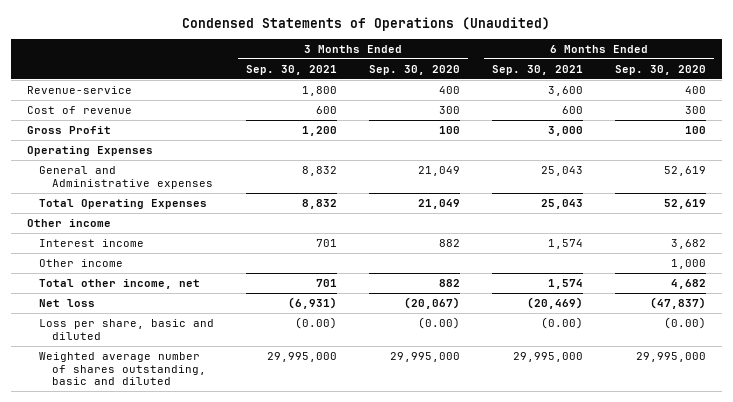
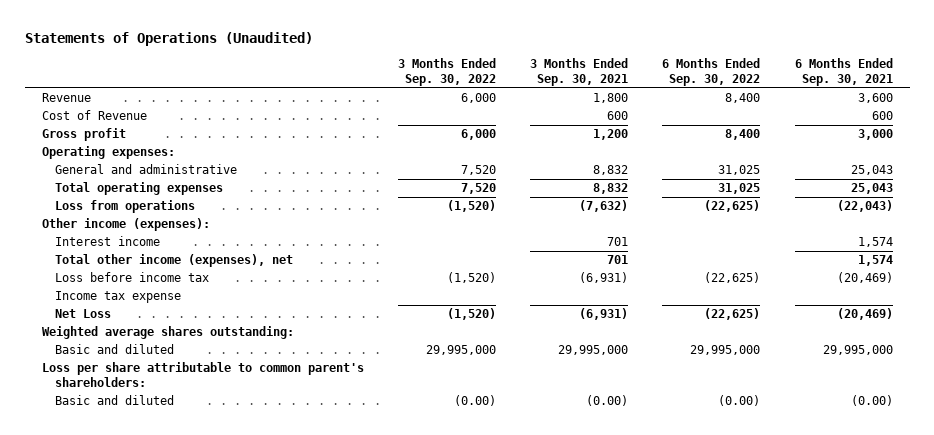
- Condensed Statements of Operations (Unaudited)
+ Statements of Operations (Unaudited)
- | 3 Months Ended Sep. 30, 2021 | 3 Months Ended Sep. 30, 2020 | 6 Months Ended Sep. 30, 2021 | 6 Months Ended Sep. 30, 2020
+ | 3 Months Ended Sep. 30, 2022 | 3 Months Ended Sep. 30, 2021 | 6 Months Ended Sep. 30, 2022 | 6 Months Ended Sep. 30, 2021
- Revenue-service | 1,800 | 400 | 3,600 | 400
- Cost of revenue | 600 | 300 | 600 | 300
- Gross Profit | 1,200 | 100 | 3,000 | 100
- Operating Expenses
- General and Administrative expenses | 8,832 | 21,049 | 25,043 | 52,619
- Total Operating Expenses | 8,832 | 21,049 | 25,043 | 52,619
- Other income
+ Revenue | 6,000 | 1,800 | 8,400 | 3,600
+ Cost of Revenue | | 600 | | 600
+ Gross profit | 6,000 | 1,200 | 8,400 | 3,000
+ Operating expenses:
+ General and administrative | 7,520 | 8,832 | 31,025 | 25,043
+ Total operating expenses | 7,520 | 8,832 | 31,025 | 25,043
+ Loss from operations | (1,520) | (7,632) | (22,625) | (22,043)
+ Other income (expenses):
- Other income | | | | 1,000
- Total other income, net | 701 | 882 | 1,574 | 4,682
- Net loss | (6,931) | (20,067) | (20,469) | (47,837)
- Loss per share, basic and diluted | (0.00) | (0.00) | (0.00) | (0.00)
- Weighted average number of shares outstanding, basic and diluted | 29,995,000 | 29,995,000 | 29,995,000 | 29,995,000
+ Total other income (expenses), net | | 701 | | 1,574
+ Loss before income tax | (1,520) | (6,931) | (22,625) | (20,469)
+ Income tax expense
+ Net Loss | (1,520) | (6,931) | (22,625) | (20,469)
+ Weighted average shares outstanding:
+ Basic and diluted | 29,995,000 | 29,995,000 | 29,995,000 | 29,995,000
+ Loss per share attributable to common parent's shareholders:
+ Basic and diluted | (0.00) | (0.00) | (0.00) | (0.00)

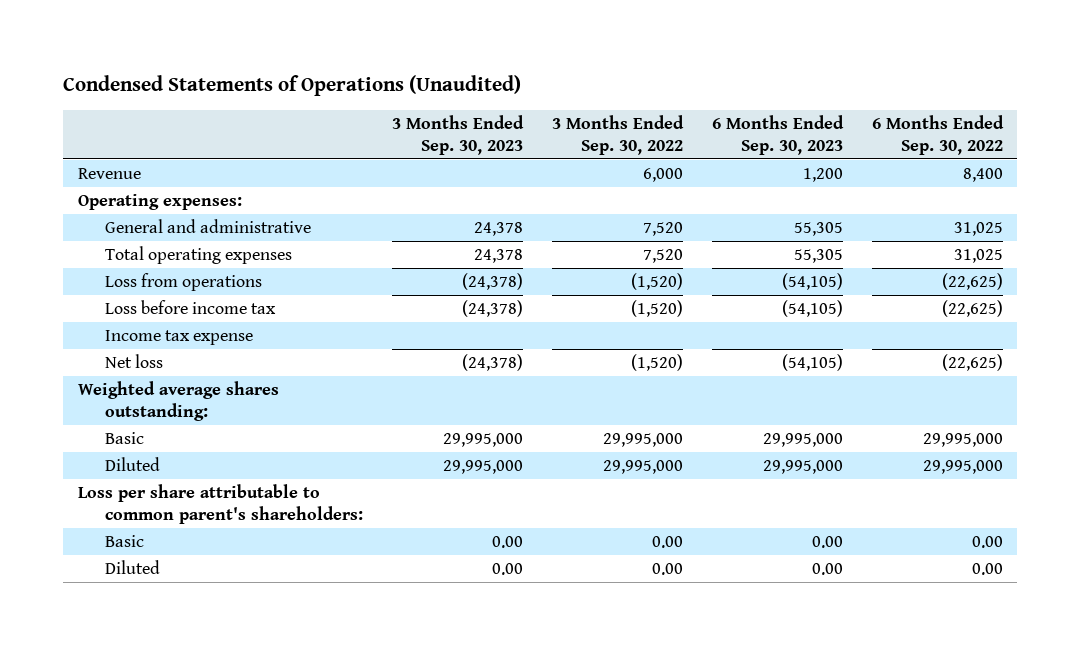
- Statements of Operations (Unaudited)
+ Condensed Statements of Operations (Unaudited)
- | 3 Months Ended Sep. 30, 2022 | 3 Months Ended Sep. 30, 2021 | 6 Months Ended Sep. 30, 2022 | 6 Months Ended Sep. 30, 2021
+ | 3 Months Ended Sep. 30, 2023 | 3 Months Ended Sep. 30, 2022 | 6 Months Ended Sep. 30, 2023 | 6 Months Ended Sep. 30, 2022
- Cost of Revenue | | 600 | | 600
- Gross profit | 6,000 | 1,200 | 8,400 | 3,000
- Other income (expenses):
- Interest income | | 701 | | 1,574
- Total other income (expenses), net | | 701 | | 1,574
- Net Loss | (1,520) | (6,931) | (22,625) | (20,469)
+ Net loss | (24,378) | (1,520) | (54,105) | (22,625)
- Basic and diluted | 29,995,000 | 29,995,000 | 29,995,000 | 29,995,000
+ Basic | 29,995,000 | 29,995,000 | 29,995,000 | 29,995,000
+ Diluted | 29,995,000 | 29,995,000 | 29,995,000 | 29,995,000
- Basic and diluted | (0.00) | (0.00) | (0.00) | (0.00)
+ Basic | 0.00 | 0.00 | 0.00 | 0.00
+ Diluted | 0.00 | 0.00 | 0.00 | 0.00

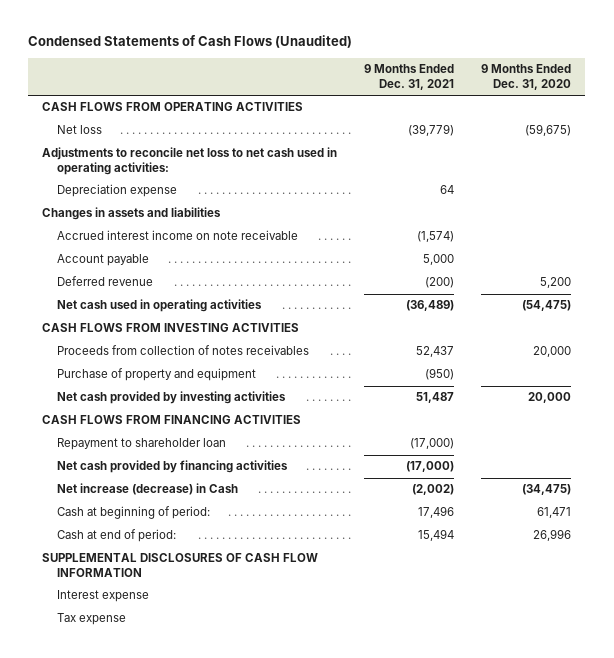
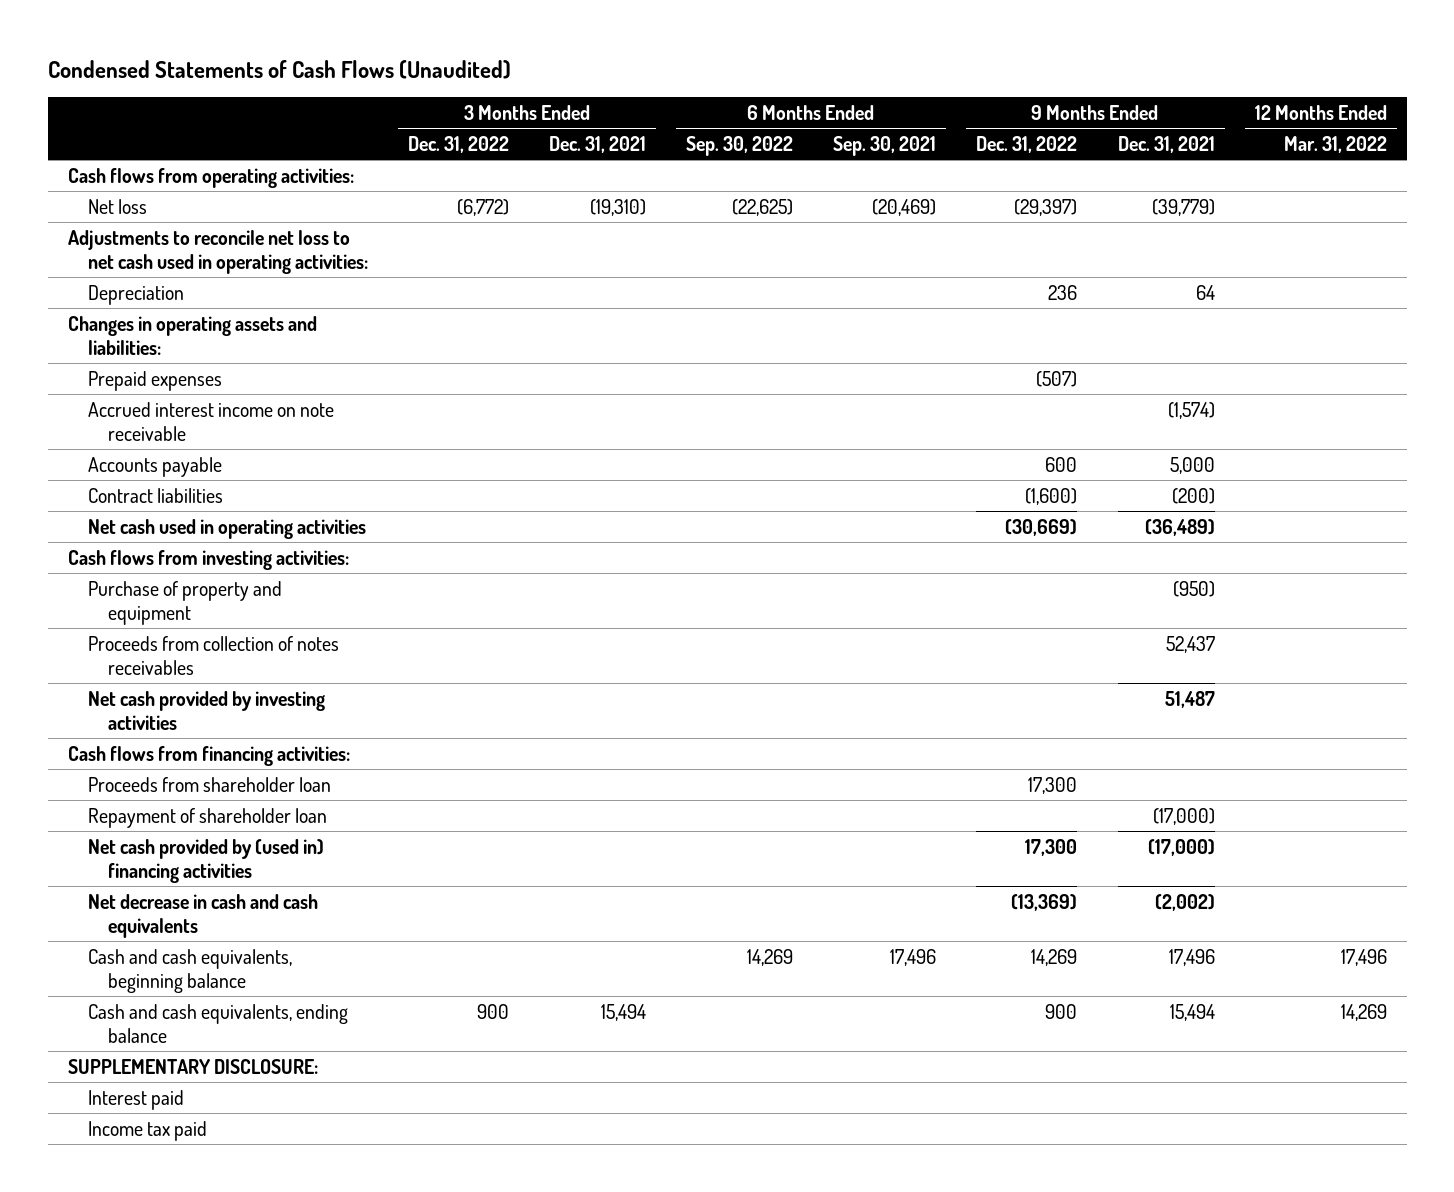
- | 9 Months Ended Dec. 31, 2021 | 9 Months Ended Dec. 31, 2020
+ | 3 Months Ended Dec. 31, 2022 | 3 Months Ended Dec. 31, 2021 | 6 Months Ended Sep. 30, 2022 | 6 Months Ended Sep. 30, 2021 | 9 Months Ended Dec. 31, 2022 | 9 Months Ended Dec. 31, 2021 | 12 Months Ended Mar. 31, 2022
- CASH FLOWS FROM OPERATING ACTIVITIES
+ Cash flows from operating activities:
- Depreciation expense | 64 |
- Changes in assets and liabilities
+ Depreciation | | | | | 236 | 64 |
+ Changes in operating assets and liabilities:
+ Prepaid expenses | | | | | (507) | |
- Account payable | 5,000 |
- Deferred revenue | (200) | 5,200
+ Accounts payable | | | | | 600 | 5,000 |
+ Contract liabilities | | | | | (1,600) | (200) |
- CASH FLOWS FROM INVESTING ACTIVITIES
+ Cash flows from investing activities:
moved down: Proceeds from collection of notes receivables | | | | | | 52,437 |
- CASH FLOWS FROM FINANCING ACTIVITIES
- Repayment to shareholder loan | (17,000) |
- Net cash provided by financing activities | (17,000) |
- Net increase (decrease) in Cash | (2,002) | (34,475)
- Cash at beginning of period: | 17,496 | 61,471
- Cash at end of period: | 15,494 | 26,996
- SUPPLEMENTAL DISCLOSURES OF CASH FLOW INFORMATION
- Interest expense
- Tax expense
+ Cash flows from financing activities:
+ Proceeds from shareholder loan | | | | | 17,300 | |
+ Repayment of shareholder loan | | | | | | (17,000) |
+ Net cash provided by (used in) financing activities | | | | | 17,300 | (17,000) |
+ Net decrease in cash and cash equivalents | | | | | (13,369) | (2,002) |
+ Cash and cash equivalents, beginning balance | | | 14,269 | 17,496 | 14,269 | 17,496 | 17,496
+ Cash and cash equivalents, ending balance | 900 | 15,494 | | | 900 | 15,494 | 14,269
+ SUPPLEMENTARY DISCLOSURE:
+ Interest paid
+ Income tax paid

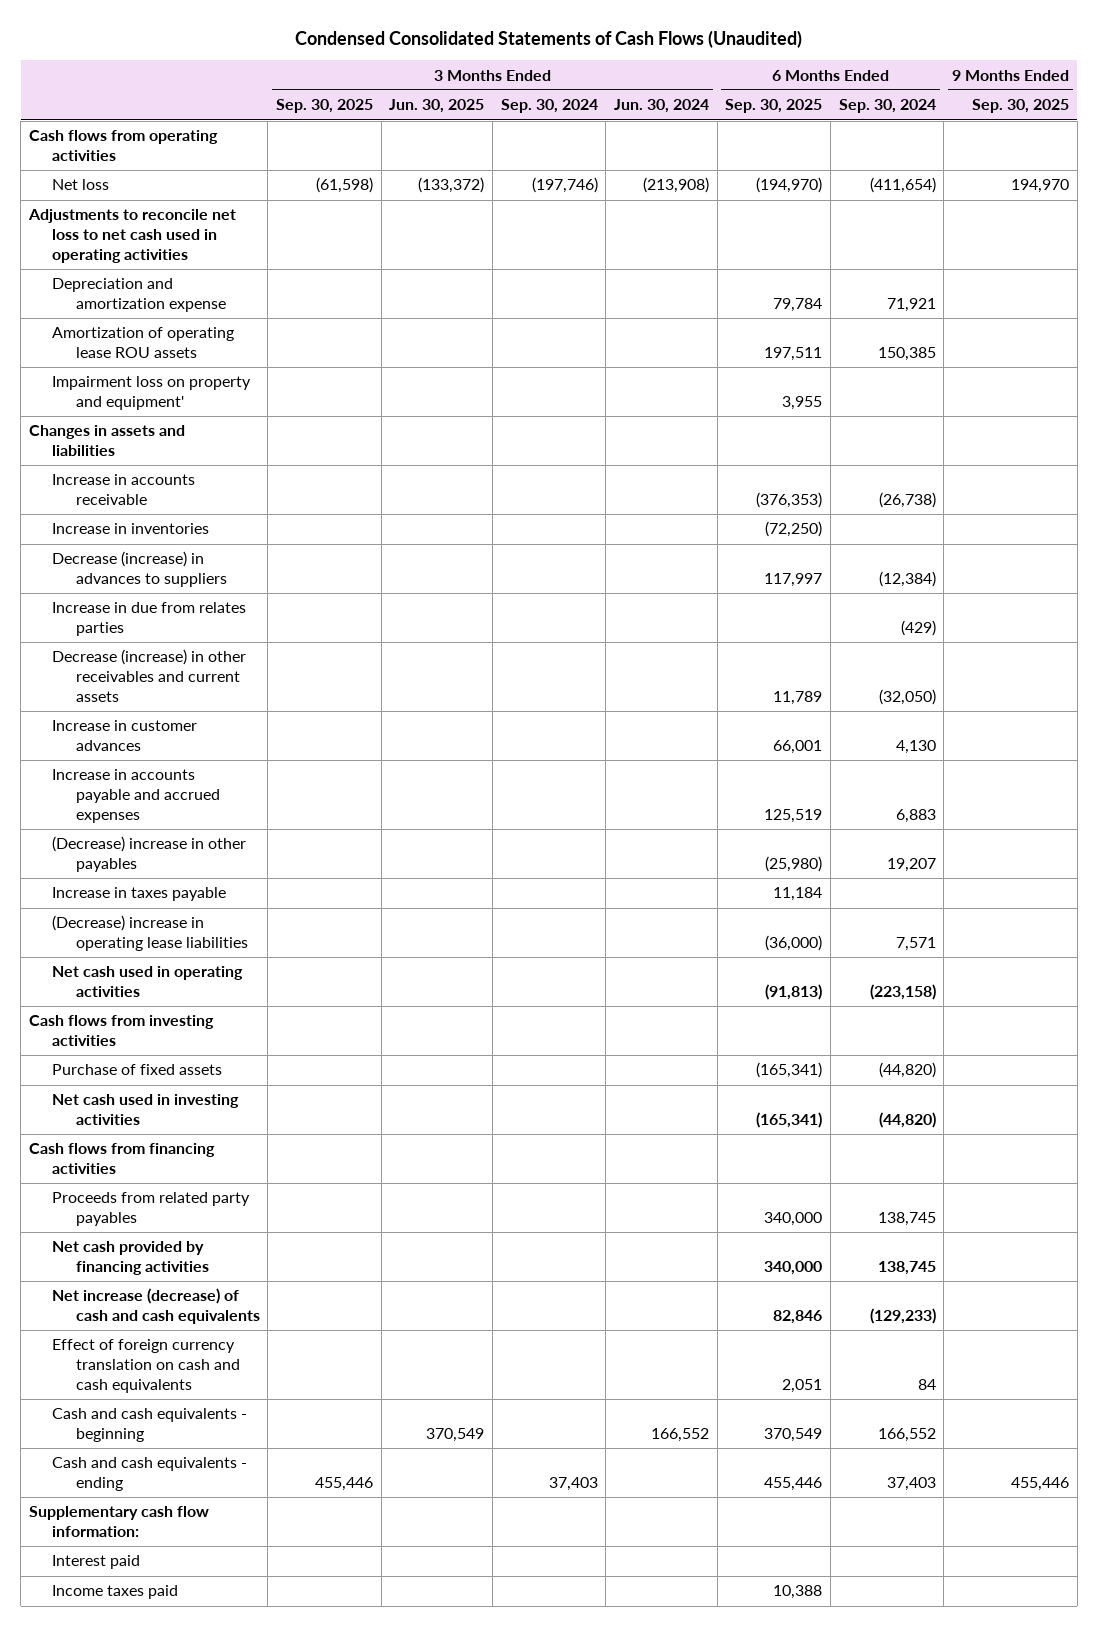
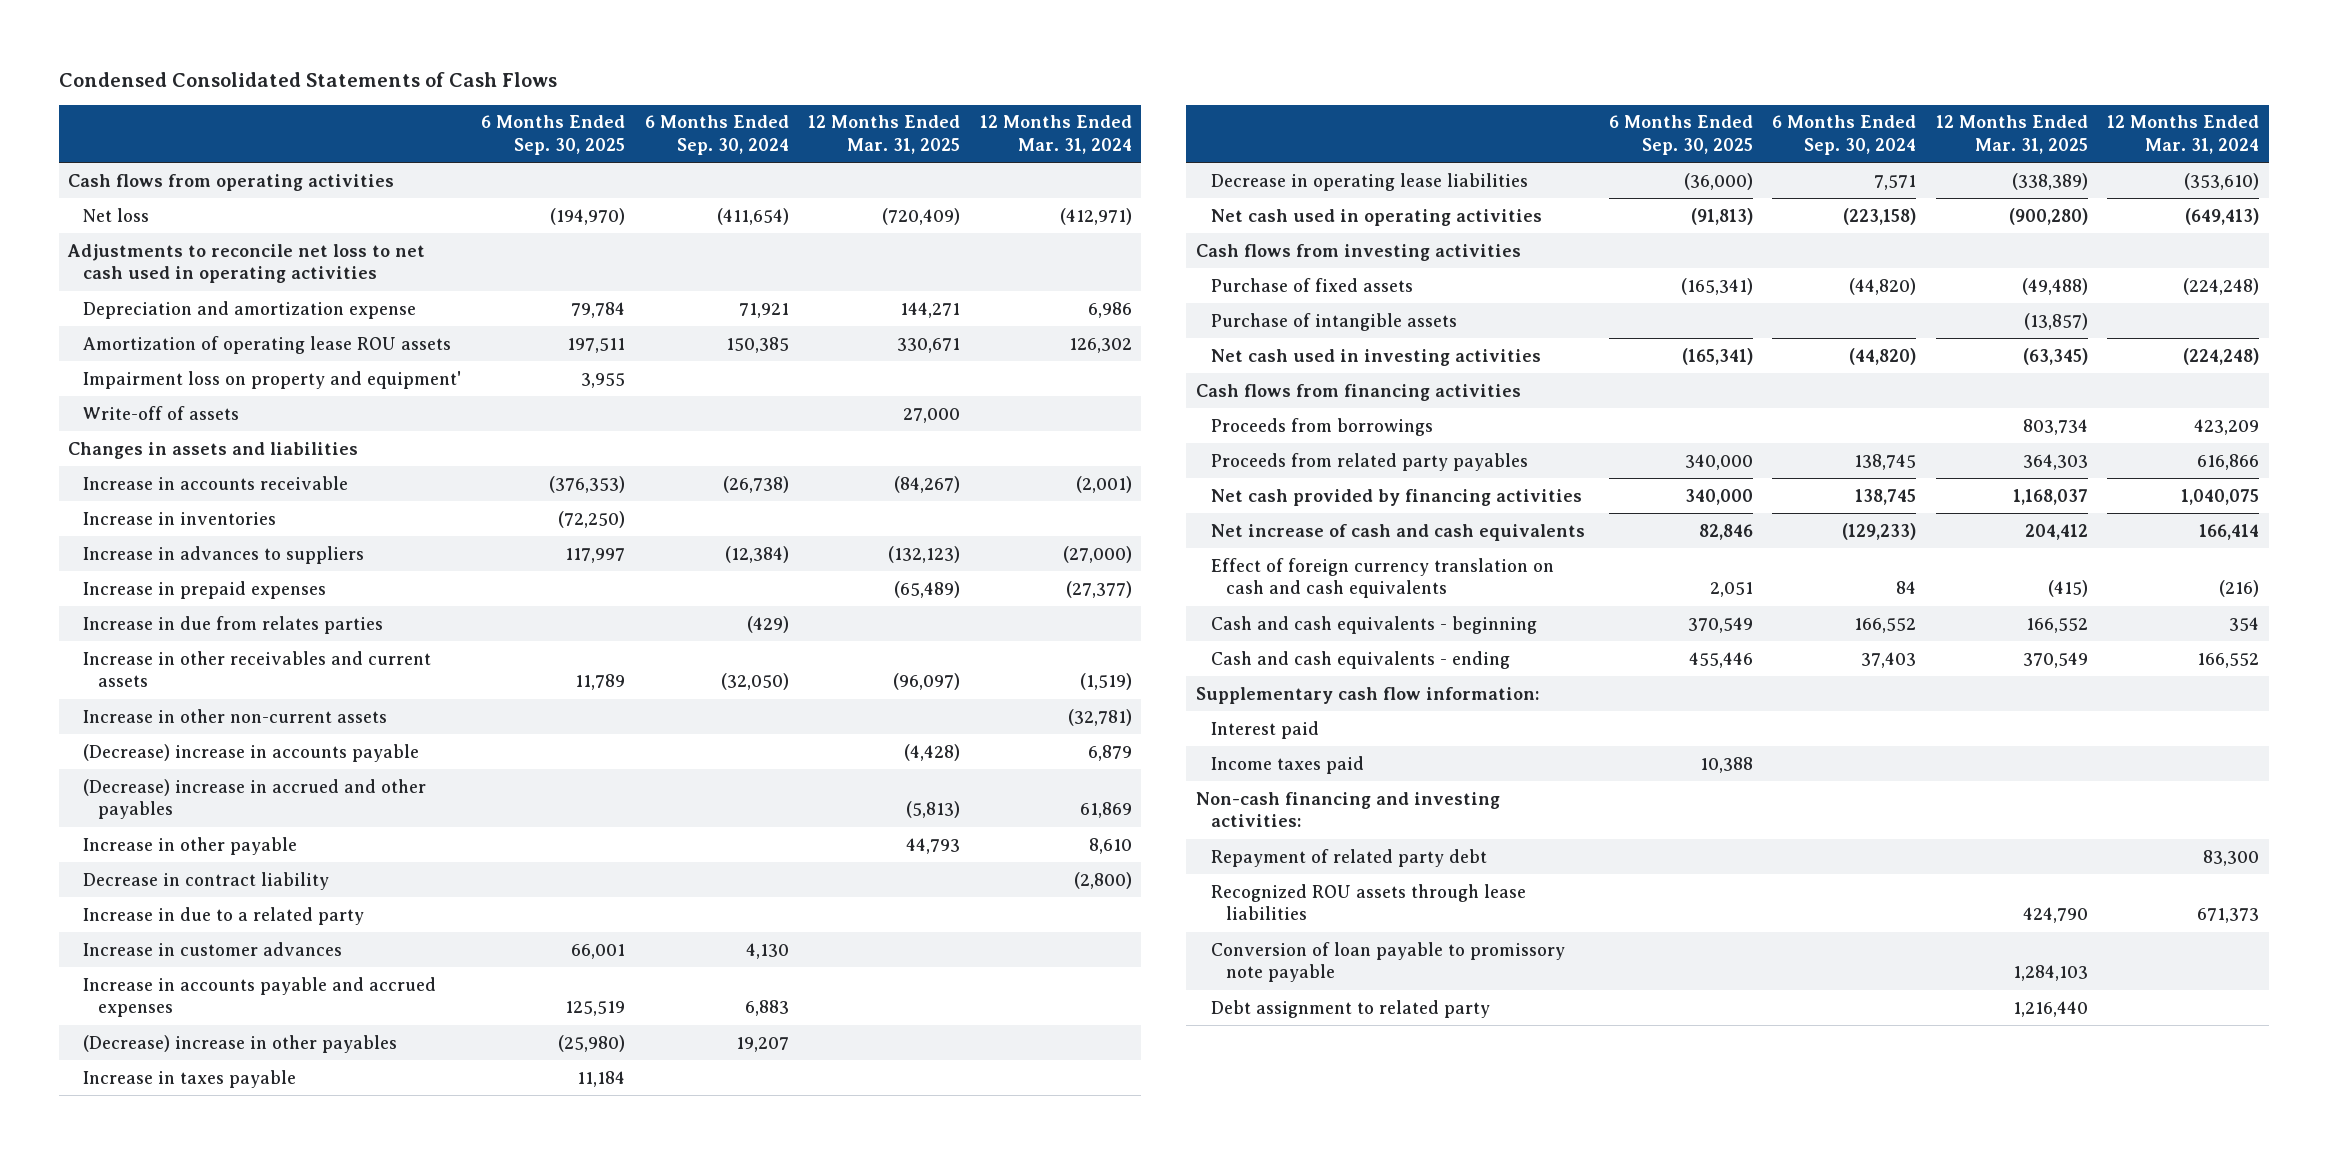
- Condensed Consolidated Statements of Cash Flows (Unaudited)
+ Condensed Consolidated Statements of Cash Flows
- | 3 Months Ended Sep. 30, 2025 | 3 Months Ended Jun. 30, 2025 | 3 Months Ended Sep. 30, 2024 | 3 Months Ended Jun. 30, 2024 | 6 Months Ended Sep. 30, 2025 | 6 Months Ended Sep. 30, 2024 | 9 Months Ended Sep. 30, 2025
+ | 6 Months Ended Sep. 30, 2025 | 6 Months Ended Sep. 30, 2024 | 12 Months Ended Mar. 31, 2025 | 12 Months Ended Mar. 31, 2024
+ Write-off of assets | | | 27,000 |
- Decrease (increase) in advances to suppliers | | | | | 117,997 | (12,384) |
+ Increase in advances to suppliers | 117,997 | (12,384) | (132,123) | (27,000)
+ Increase in prepaid expenses | | | (65,489) | (27,377)
- Decrease (increase) in other receivables and current assets | | | | | 11,789 | (32,050) |
+ Increase in other receivables and current assets | 11,789 | (32,050) | (96,097) | (1,519)
+ Increase in other non-current assets | | | | (32,781)
+ (Decrease) increase in accounts payable | | | (4,428) | 6,879
+ (Decrease) increase in accrued and other payables | | | (5,813) | 61,869
+ Increase in other payable | | | 44,793 | 8,610
+ Decrease in contract liability | | | | (2,800)
+ Increase in due to a related party
- (Decrease) increase in operating lease liabilities | | | | | (36,000) | 7,571 |
+ Decrease in operating lease liabilities | (36,000) | 7,571 | (338,389) | (353,610)
+ Purchase of intangible assets | | | (13,857) |
+ Proceeds from borrowings | | | 803,734 | 423,209
- Net increase (decrease) of cash and cash equivalents | | | | | 82,846 | (129,233) |
+ Net increase of cash and cash equivalents | 82,846 | (129,233) | 204,412 | 166,414
+ Non-cash financing and investing activities:
+ Repayment of related party debt | | | | 83,300
+ Recognized ROU assets through lease liabilities | | | 424,790 | 671,373
+ Conversion of loan payable to promissory note payable | | | 1,284,103 |
+ Debt assignment to related party | | | 1,216,440 |

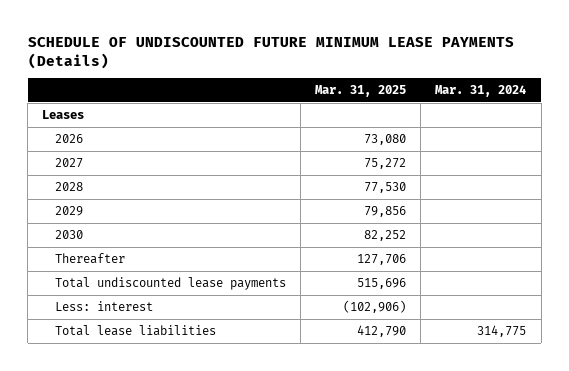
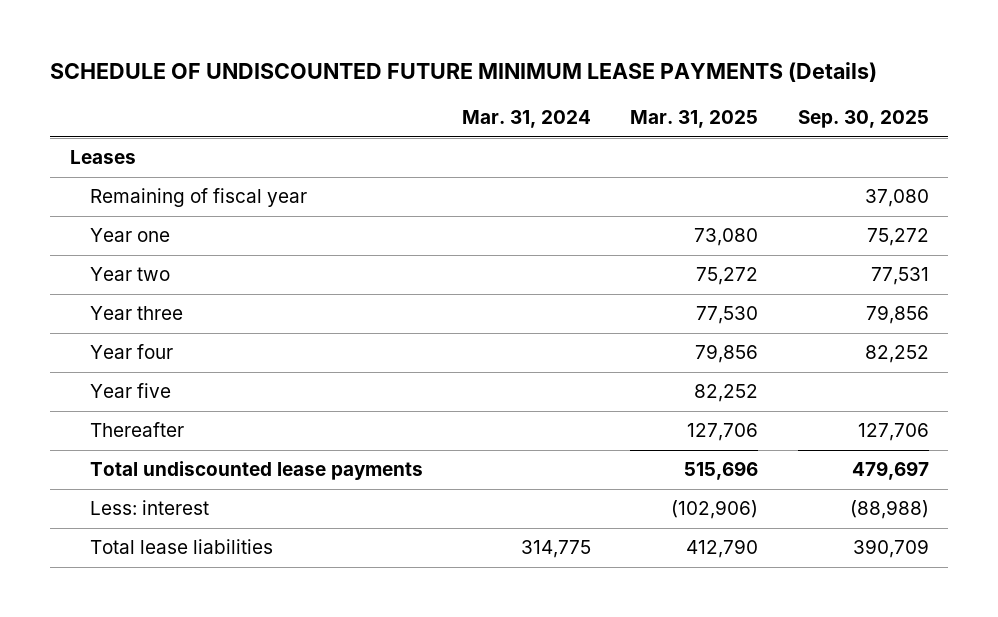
- | Mar. 31, 2025 | Mar. 31, 2024
+ | Mar. 31, 2024 | Mar. 31, 2025 | Sep. 30, 2025
- 2026 | 73,080 |
- 2027 | 75,272 |
- 2028 | 77,530 |
- 2029 | 79,856 |
- 2030 | 82,252 |
+ Remaining of fiscal year | | | 37,080
+ Year one | | 73,080 | 75,272
+ Year two | | 75,272 | 77,531
+ Year three | | 77,530 | 79,856
+ Year four | | 79,856 | 82,252
+ Year five | | 82,252 |

